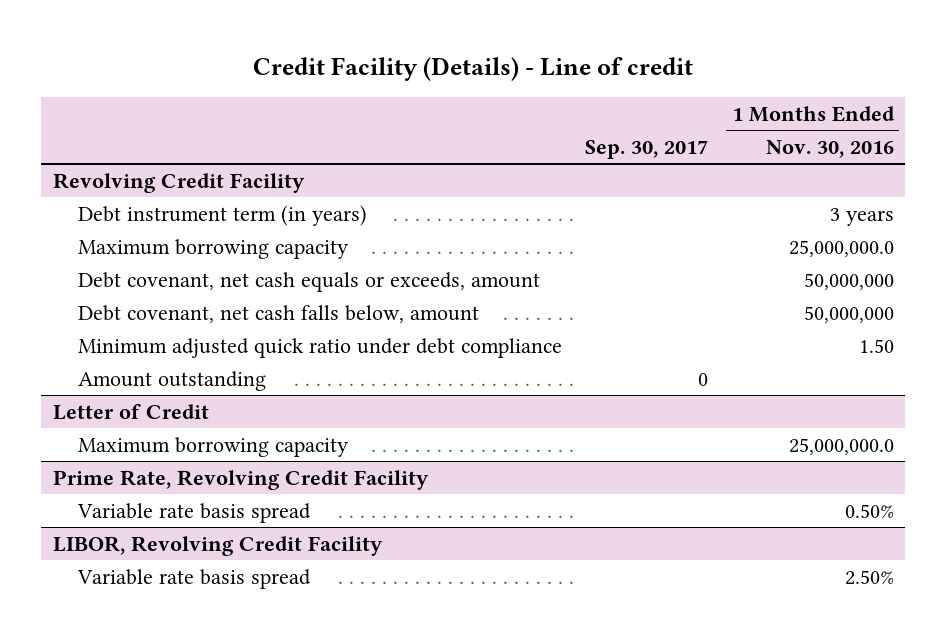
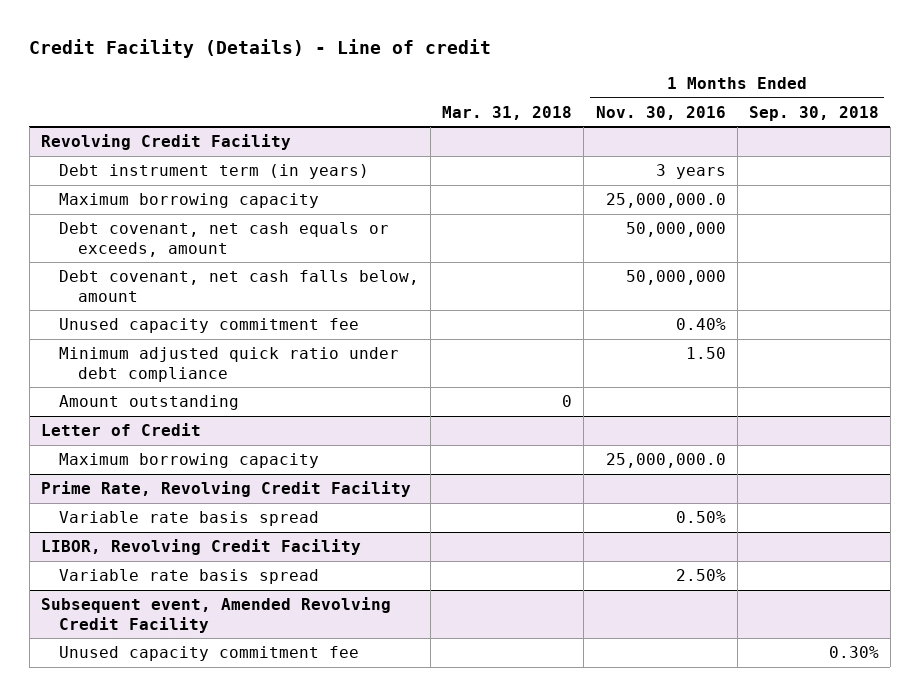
- | Sep. 30, 2017 | 1 Months Ended Nov. 30, 2016
+ | Mar. 31, 2018 | 1 Months Ended Nov. 30, 2016 | 1 Months Ended Sep. 30, 2018
@ Revolving Credit Facility
+ Unused capacity commitment fee | | 0.40% |
+ Subsequent event, Amended Revolving Credit Facility
+ Unused capacity commitment fee | | | 0.30%

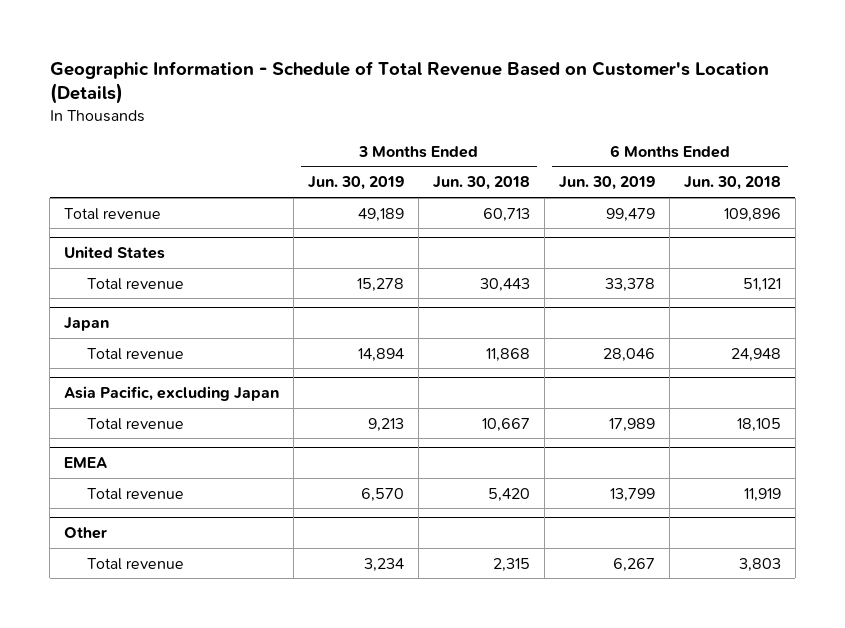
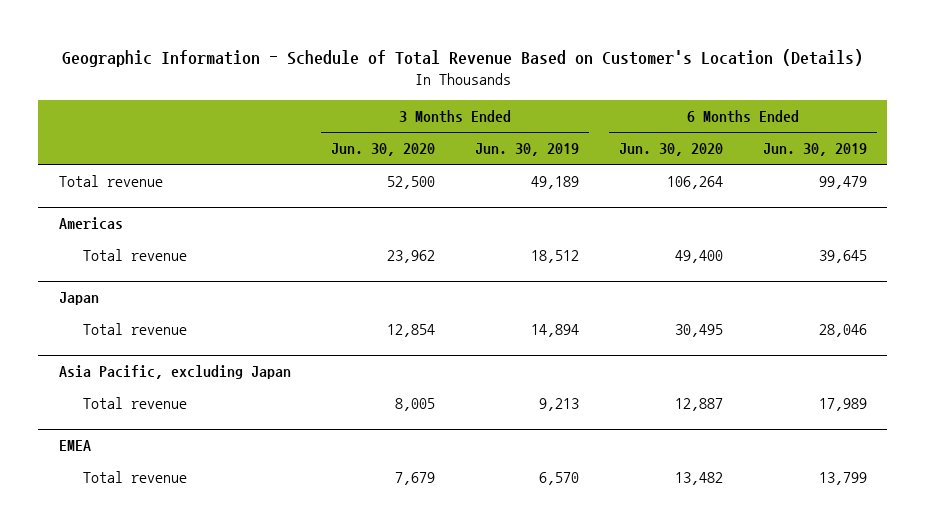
- | 3 Months Ended Jun. 30, 2019 | 3 Months Ended Jun. 30, 2018 | 6 Months Ended Jun. 30, 2019 | 6 Months Ended Jun. 30, 2018
+ | 3 Months Ended Jun. 30, 2020 | 3 Months Ended Jun. 30, 2019 | 6 Months Ended Jun. 30, 2020 | 6 Months Ended Jun. 30, 2019
- United States
- Total revenue | 15,278 | 30,443 | 33,378 | 51,121
+ Americas
+ Total revenue | 23,962 | 18,512 | 49,400 | 39,645
- Other
- Total revenue | 3,234 | 2,315 | 6,267 | 3,803

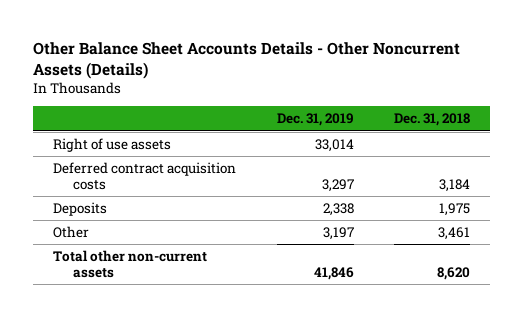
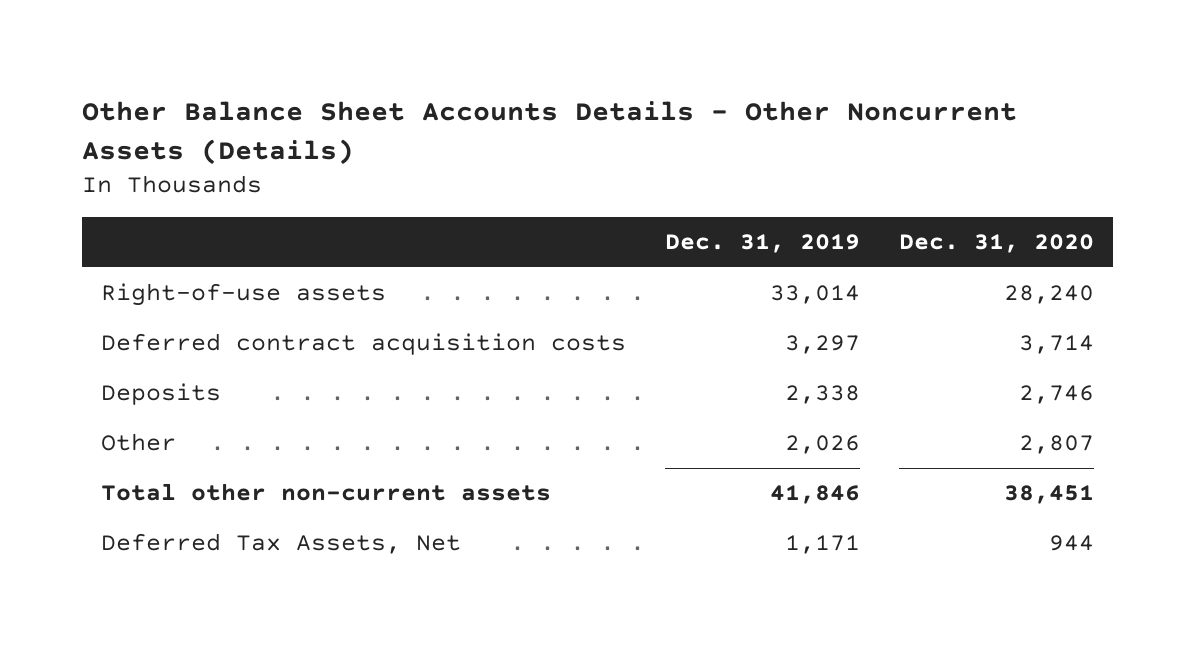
- | Dec. 31, 2019 | Dec. 31, 2018
+ | Dec. 31, 2019 | Dec. 31, 2020
- Right of use assets | 33,014 |
+ Right-of-use assets | 33,014 | 28,240
- Other | 3,197 | 3,461
+ Other | 2,026 | 2,807
+ Deferred Tax Assets, Net | 1,171 | 944

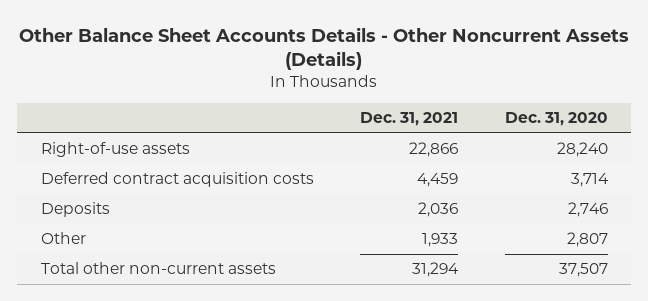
- | Dec. 31, 2019 | Dec. 31, 2020
+ | Dec. 31, 2021 | Dec. 31, 2020
- Total other non-current assets | 41,846 | 38,451
- Deferred Tax Assets, Net | 1,171 | 944
+ Total other non-current assets | 31,294 | 37,507

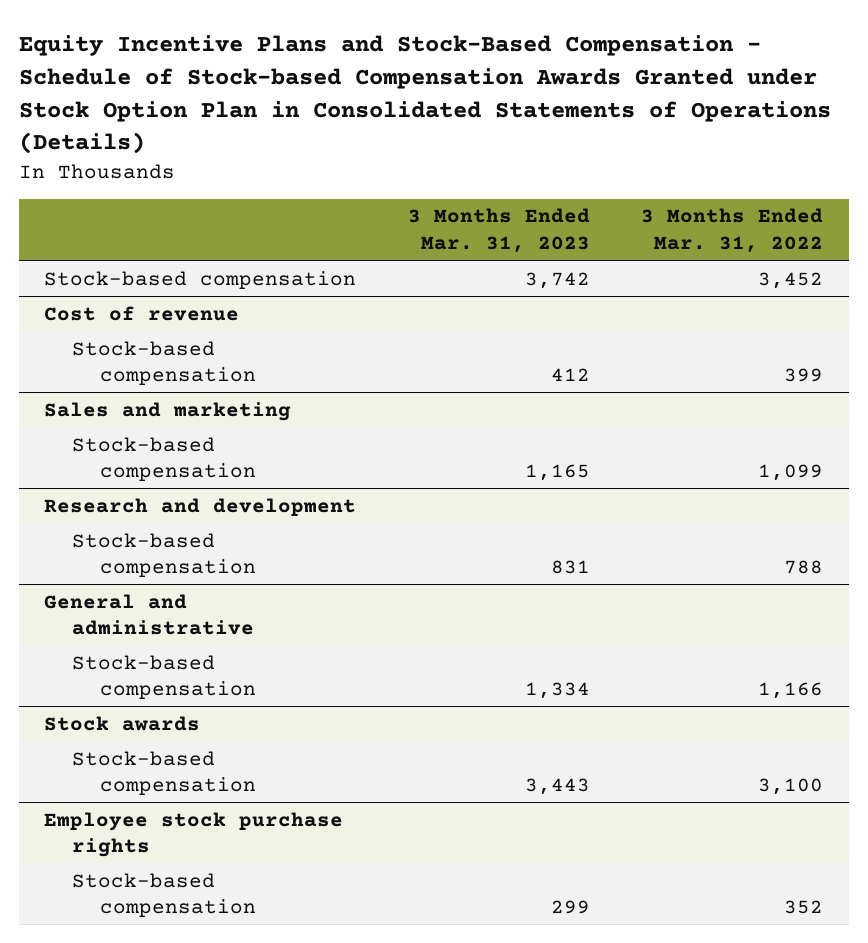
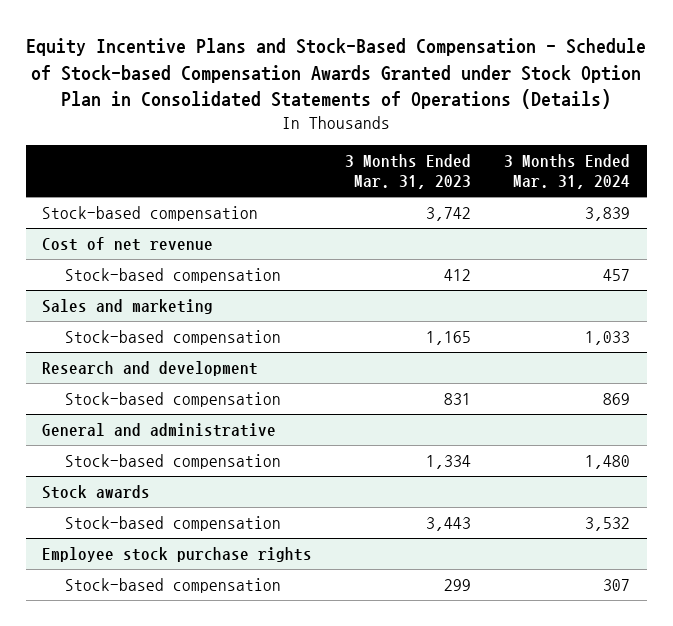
- | 3 Months Ended Mar. 31, 2023 | 3 Months Ended Mar. 31, 2022
+ | 3 Months Ended Mar. 31, 2023 | 3 Months Ended Mar. 31, 2024
- Cost of revenue
+ Cost of net revenue

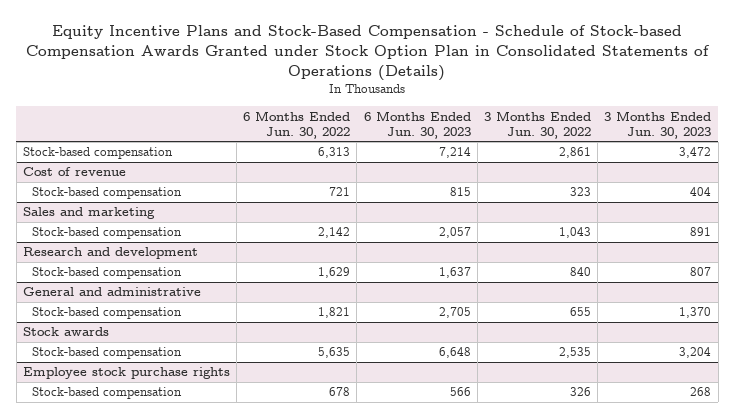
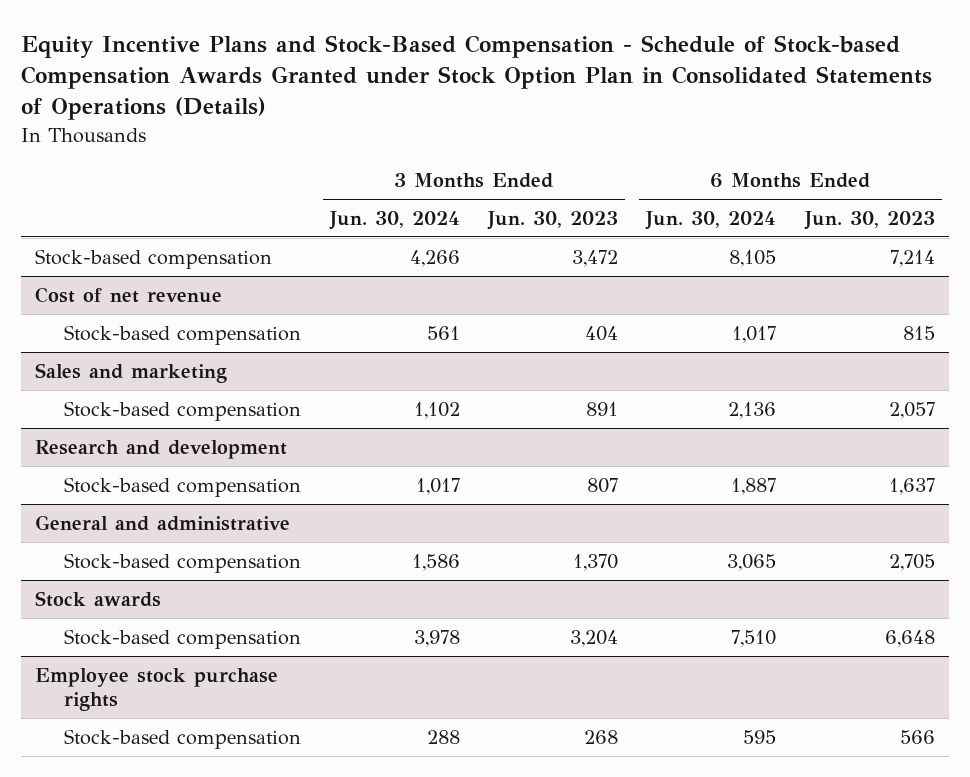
- | 6 Months Ended Jun. 30, 2022 | 6 Months Ended Jun. 30, 2023 | 3 Months Ended Jun. 30, 2022 | 3 Months Ended Jun. 30, 2023
+ | 3 Months Ended Jun. 30, 2024 | 3 Months Ended Jun. 30, 2023 | 6 Months Ended Jun. 30, 2024 | 6 Months Ended Jun. 30, 2023
- Cost of revenue
+ Cost of net revenue

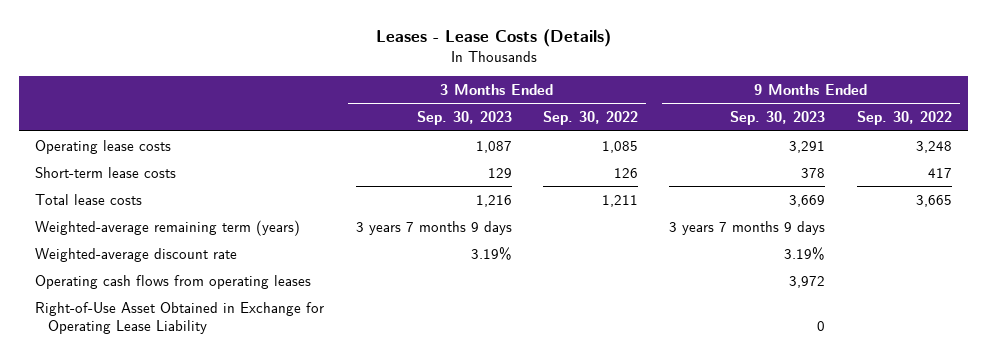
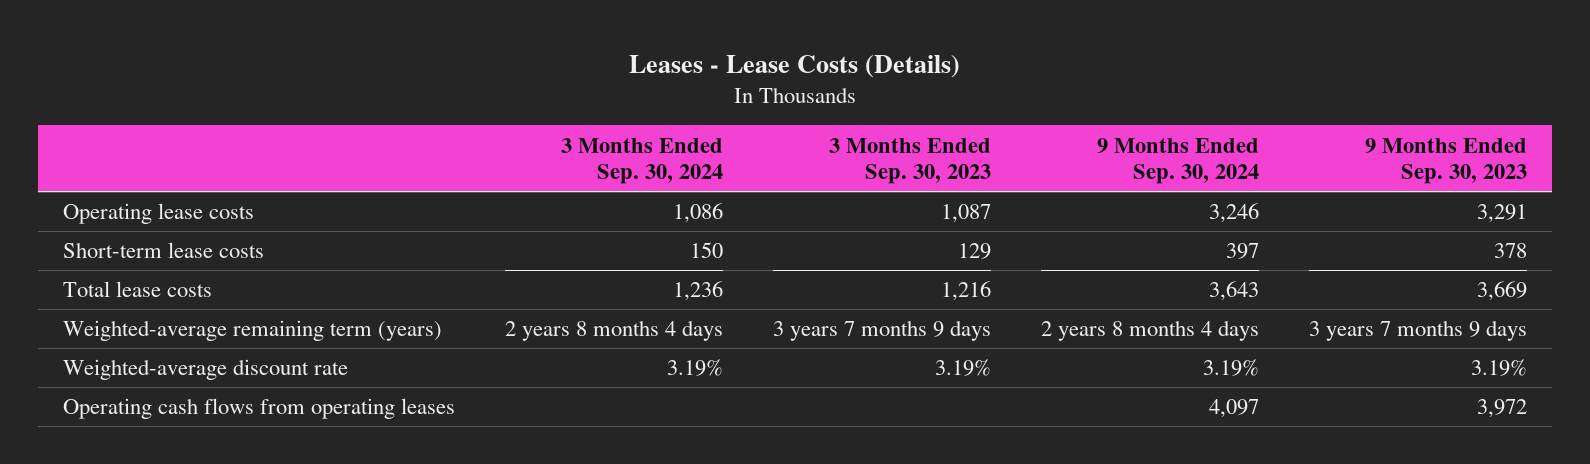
- | 3 Months Ended Sep. 30, 2023 | 3 Months Ended Sep. 30, 2022 | 9 Months Ended Sep. 30, 2023 | 9 Months Ended Sep. 30, 2022
+ | 3 Months Ended Sep. 30, 2024 | 3 Months Ended Sep. 30, 2023 | 9 Months Ended Sep. 30, 2024 | 9 Months Ended Sep. 30, 2023
- Right-of-Use Asset Obtained in Exchange for Operating Lease Liability | | | 0 |

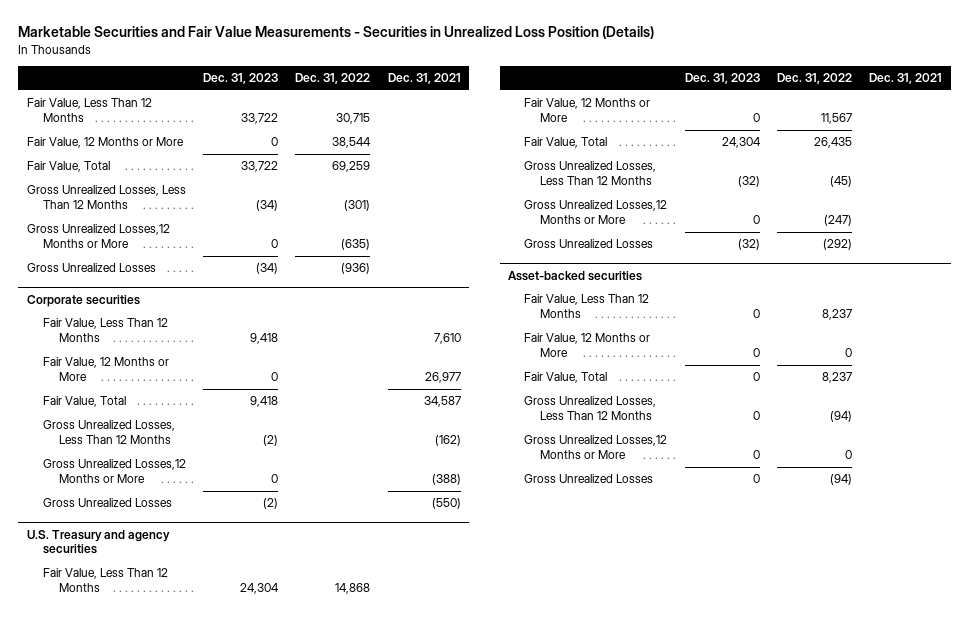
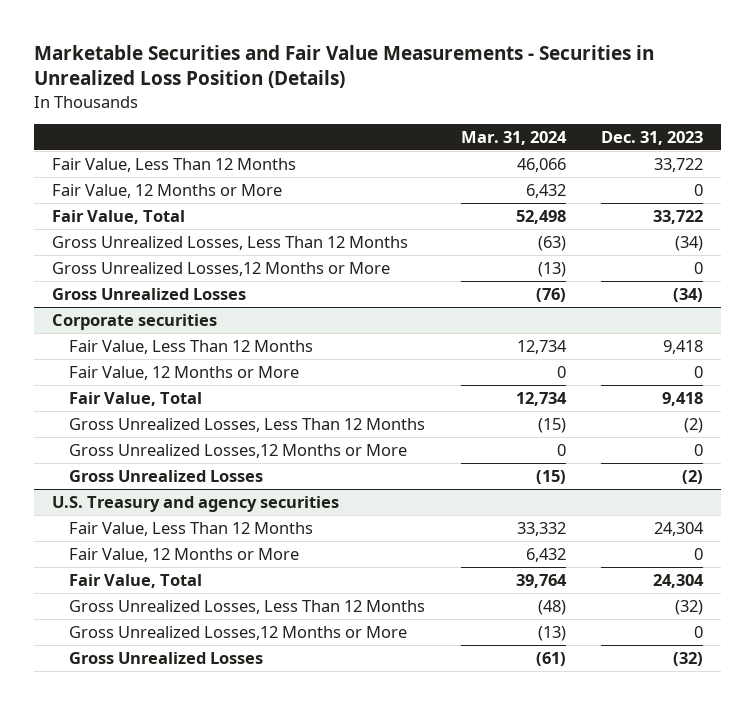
- | Dec. 31, 2023 | Dec. 31, 2022 | Dec. 31, 2021
+ | Mar. 31, 2024 | Dec. 31, 2023
- Asset-backed securities
- Fair Value, Less Than 12 Months | 0 | 8,237 |
- Fair Value, 12 Months or More | 0 | 0 |
- Fair Value, Total | 0 | 8,237 |
- Gross Unrealized Losses, Less Than 12 Months | 0 | (94) |
- Gross Unrealized Losses,12 Months or More | 0 | 0 |
- Gross Unrealized Losses | 0 | (94) |

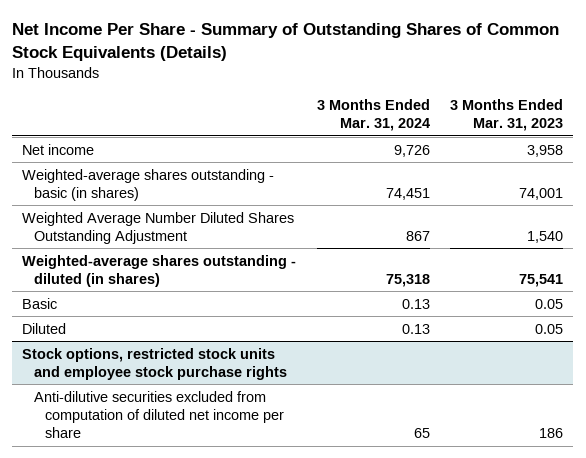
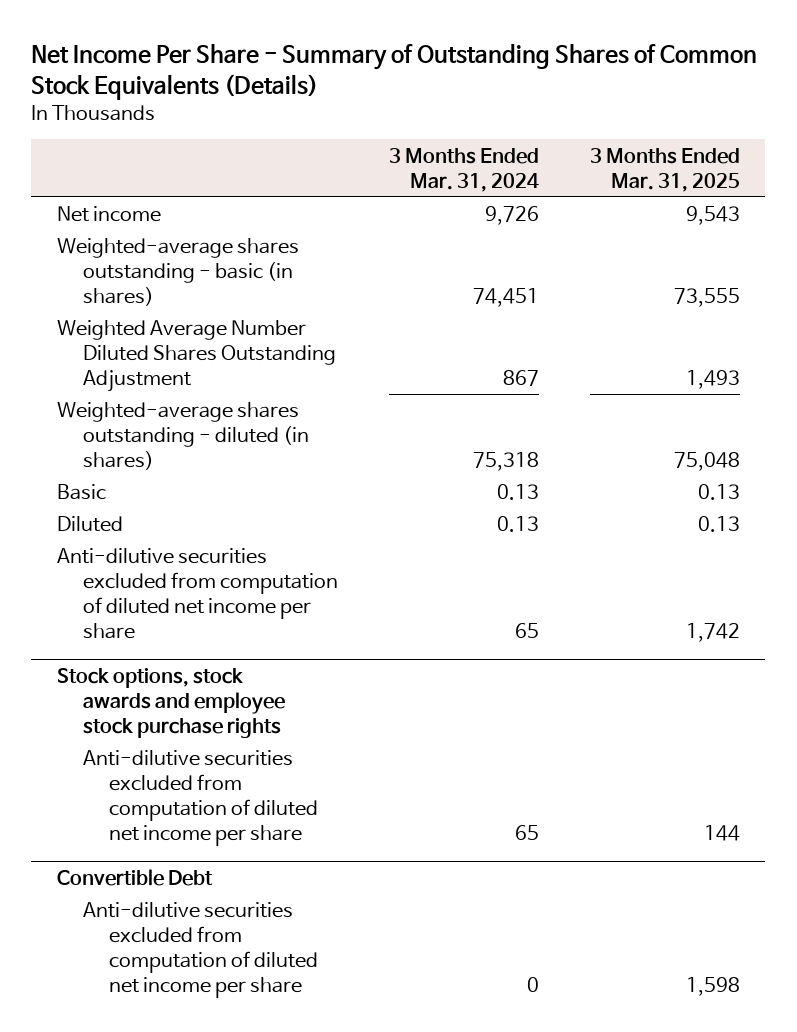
- | 3 Months Ended Mar. 31, 2024 | 3 Months Ended Mar. 31, 2023
+ | 3 Months Ended Mar. 31, 2024 | 3 Months Ended Mar. 31, 2025
- Stock options, restricted stock units and employee stock purchase rights
+ Stock options, stock awards and employee stock purchase rights
+ Anti-dilutive securities excluded from computation of diluted net income per share | 65 | 144
+ Convertible Debt
+ Anti-dilutive securities excluded from computation of diluted net income per share | 0 | 1,598

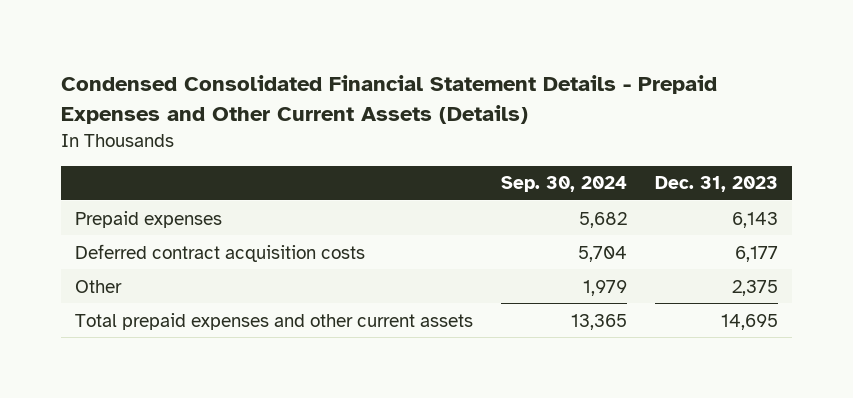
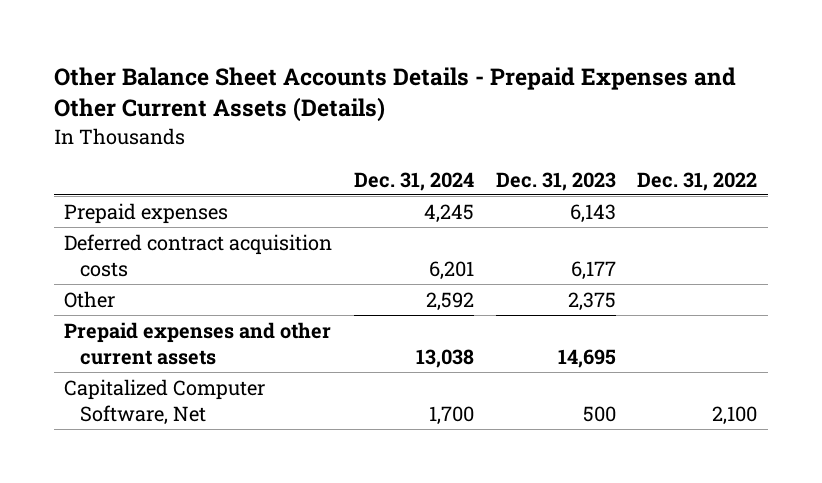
- Condensed Consolidated Financial Statement Details - Prepaid Expenses and Other Current Assets (Details)
+ Other Balance Sheet Accounts Details - Prepaid Expenses and Other Current Assets (Details)
- | Sep. 30, 2024 | Dec. 31, 2023
+ | Dec. 31, 2024 | Dec. 31, 2023 | Dec. 31, 2022
- Total prepaid expenses and other current assets | 13,365 | 14,695
+ Prepaid expenses and other current assets | 13,038 | 14,695 |
+ Capitalized Computer Software, Net | 1,700 | 500 | 2,100

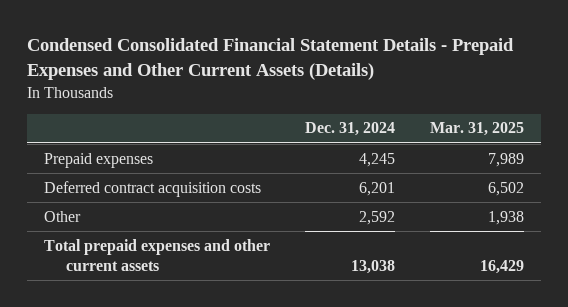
- Other Balance Sheet Accounts Details - Prepaid Expenses and Other Current Assets (Details)
+ Condensed Consolidated Financial Statement Details - Prepaid Expenses and Other Current Assets (Details)
- | Dec. 31, 2024 | Dec. 31, 2023 | Dec. 31, 2022
+ | Dec. 31, 2024 | Mar. 31, 2025
- Prepaid expenses and other current assets | 13,038 | 14,695 |
- Capitalized Computer Software, Net | 1,700 | 500 | 2,100
+ Total prepaid expenses and other current assets | 13,038 | 16,429

